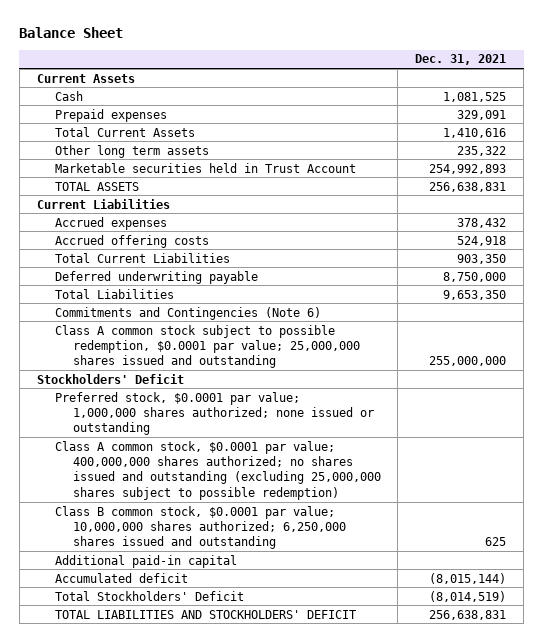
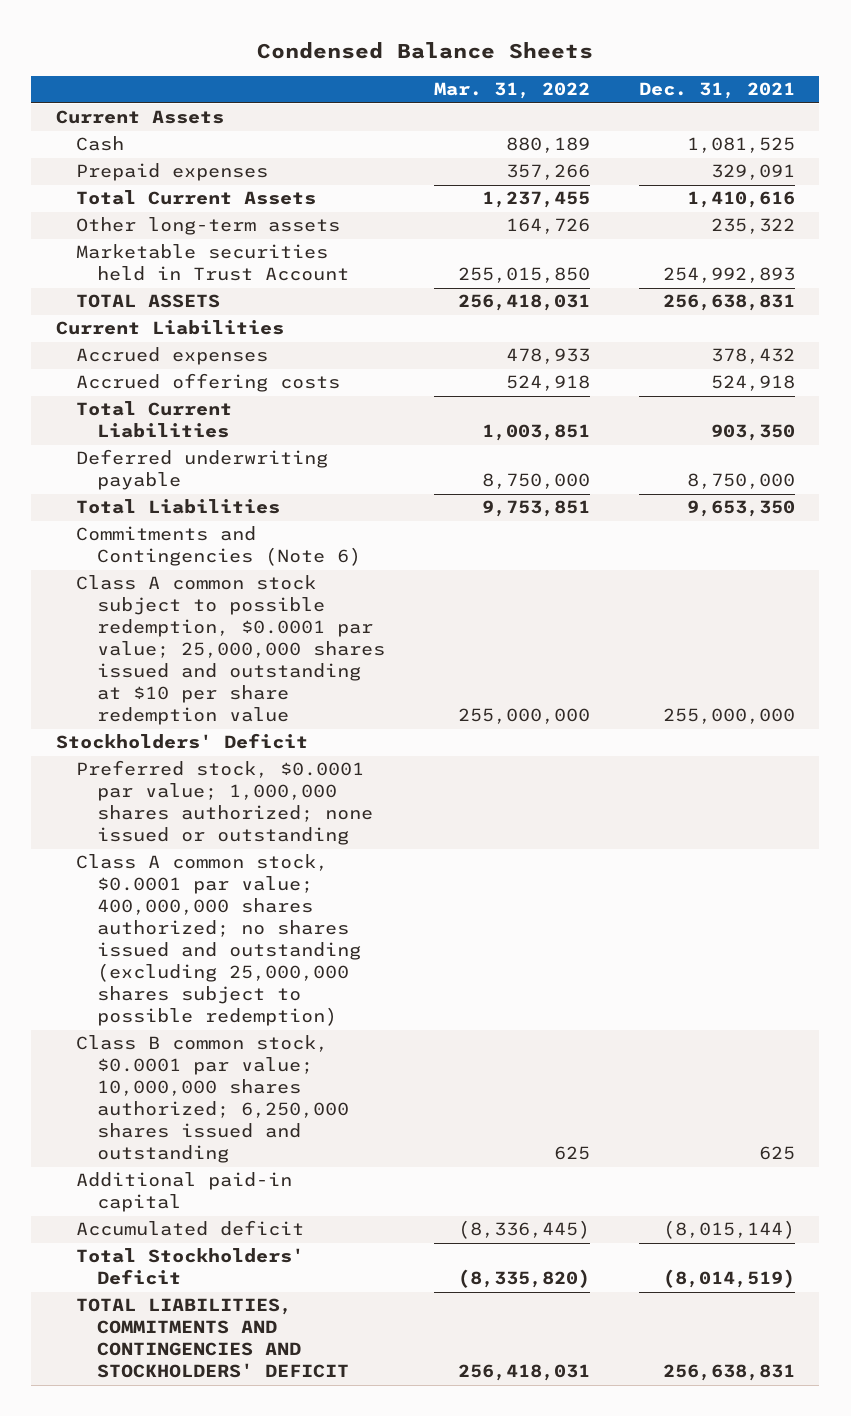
- Balance Sheet
+ Condensed Balance Sheets
- | Dec. 31, 2021
+ | Mar. 31, 2022 | Dec. 31, 2021
- Other long term assets | 235,322
+ Other long-term assets | 164,726 | 235,322
- Class A common stock subject to possible redemption, $0.0001 par value; 25,000,000 shares issued and outstanding | 255,000,000
+ Class A common stock subject to possible redemption, $0.0001 par value; 25,000,000 shares issued and outstanding at $10 per share redemption value | 255,000,000 | 255,000,000
- TOTAL LIABILITIES AND STOCKHOLDERS' DEFICIT | 256,638,831
+ TOTAL LIABILITIES, COMMITMENTS AND CONTINGENCIES AND STOCKHOLDERS' DEFICIT | 256,418,031 | 256,638,831

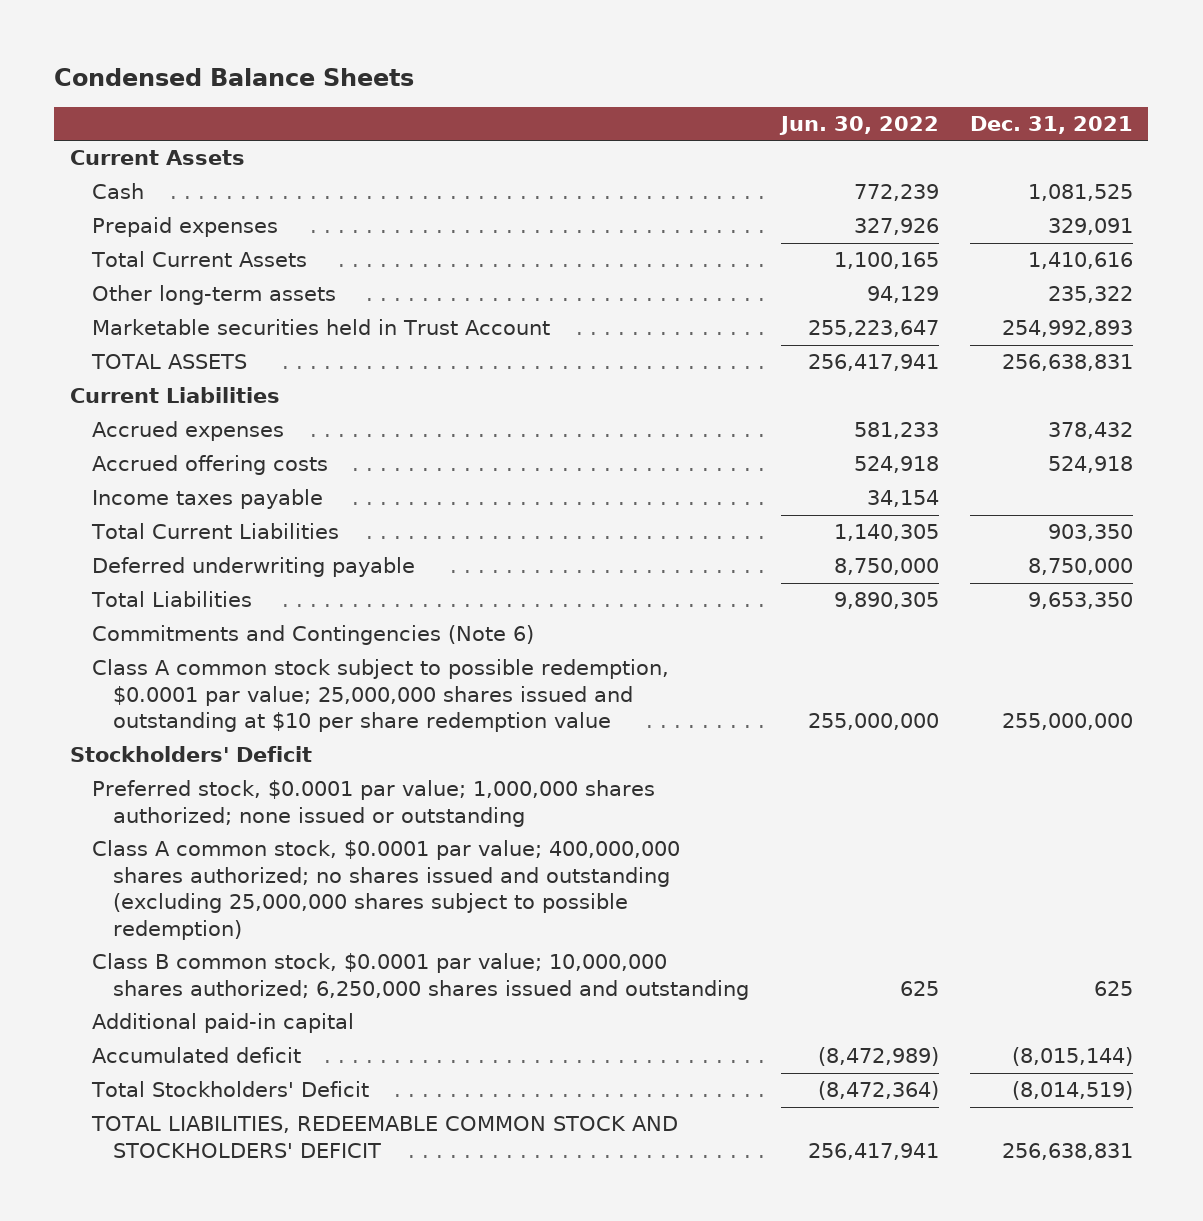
- | Mar. 31, 2022 | Dec. 31, 2021
+ | Jun. 30, 2022 | Dec. 31, 2021
+ Income taxes payable | 34,154 |
- TOTAL LIABILITIES, COMMITMENTS AND CONTINGENCIES AND STOCKHOLDERS' DEFICIT | 256,418,031 | 256,638,831
+ TOTAL LIABILITIES, REDEEMABLE COMMON STOCK AND STOCKHOLDERS' DEFICIT | 256,417,941 | 256,638,831

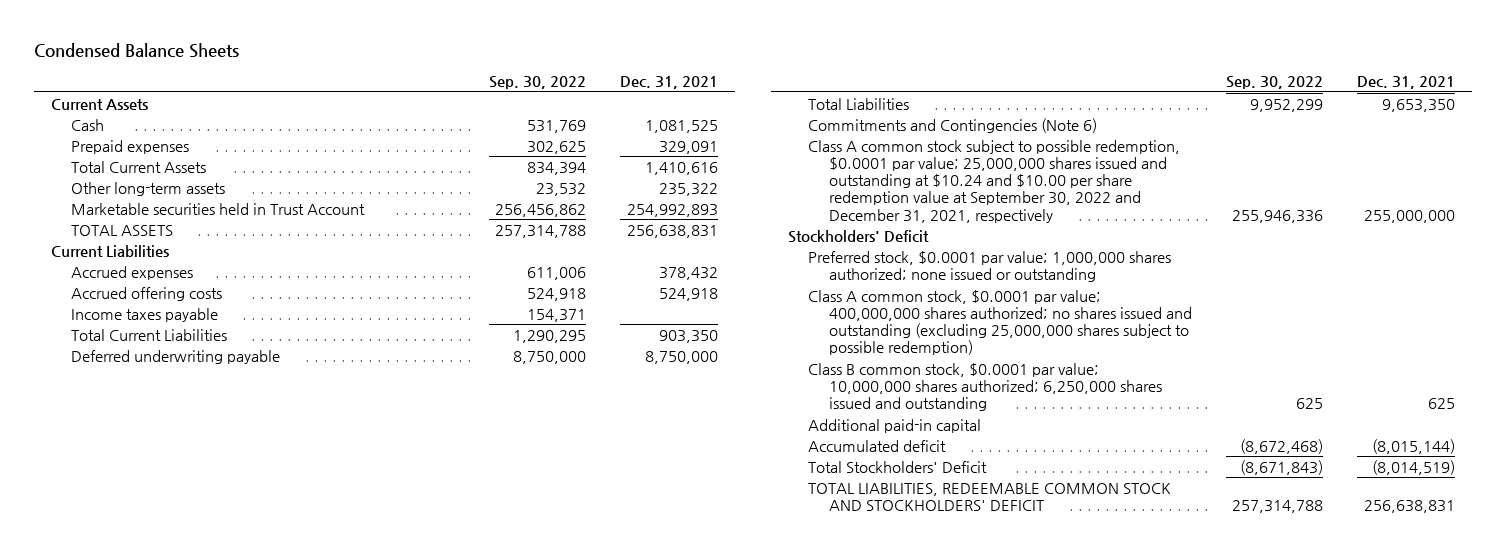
- | Jun. 30, 2022 | Dec. 31, 2021
+ | Sep. 30, 2022 | Dec. 31, 2021
- Class A common stock subject to possible redemption, $0.0001 par value; 25,000,000 shares issued and outstanding at $10 per share redemption value | 255,000,000 | 255,000,000
+ Class A common stock subject to possible redemption, $0.0001 par value; 25,000,000 shares issued and outstanding at $10.24 and $10.00 per share redemption value at September 30, 2022 and December 31, 2021, respectively | 255,946,336 | 255,000,000

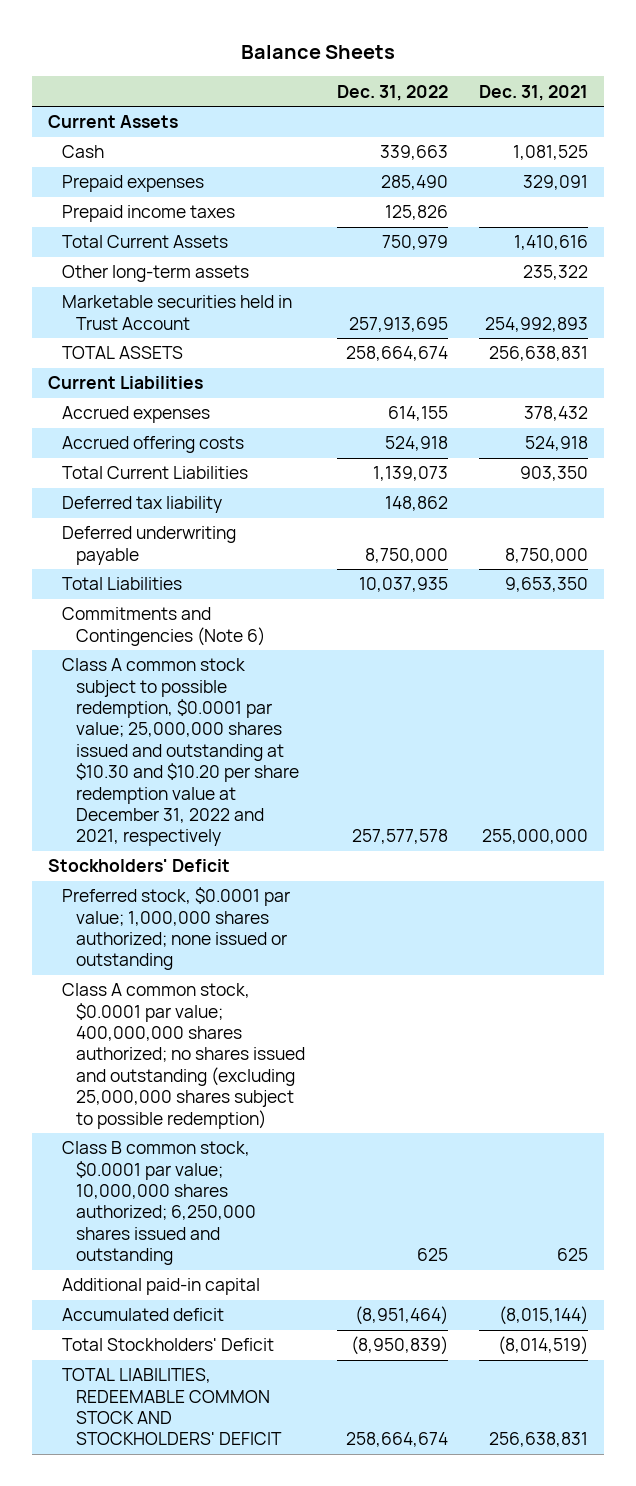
- Condensed Balance Sheets
+ Balance Sheets
- | Sep. 30, 2022 | Dec. 31, 2021
+ | Dec. 31, 2022 | Dec. 31, 2021
+ Prepaid income taxes | 125,826 |
- Income taxes payable | 154,371 |
+ Deferred tax liability | 148,862 |
- Class A common stock subject to possible redemption, $0.0001 par value; 25,000,000 shares issued and outstanding at $10.24 and $10.00 per share redemption value at September 30, 2022 and December 31, 2021, respectively | 255,946,336 | 255,000,000
+ Class A common stock subject to possible redemption, $0.0001 par value; 25,000,000 shares issued and outstanding at $10.30 and $10.20 per share redemption value at December 31, 2022 and 2021, respectively | 257,577,578 | 255,000,000

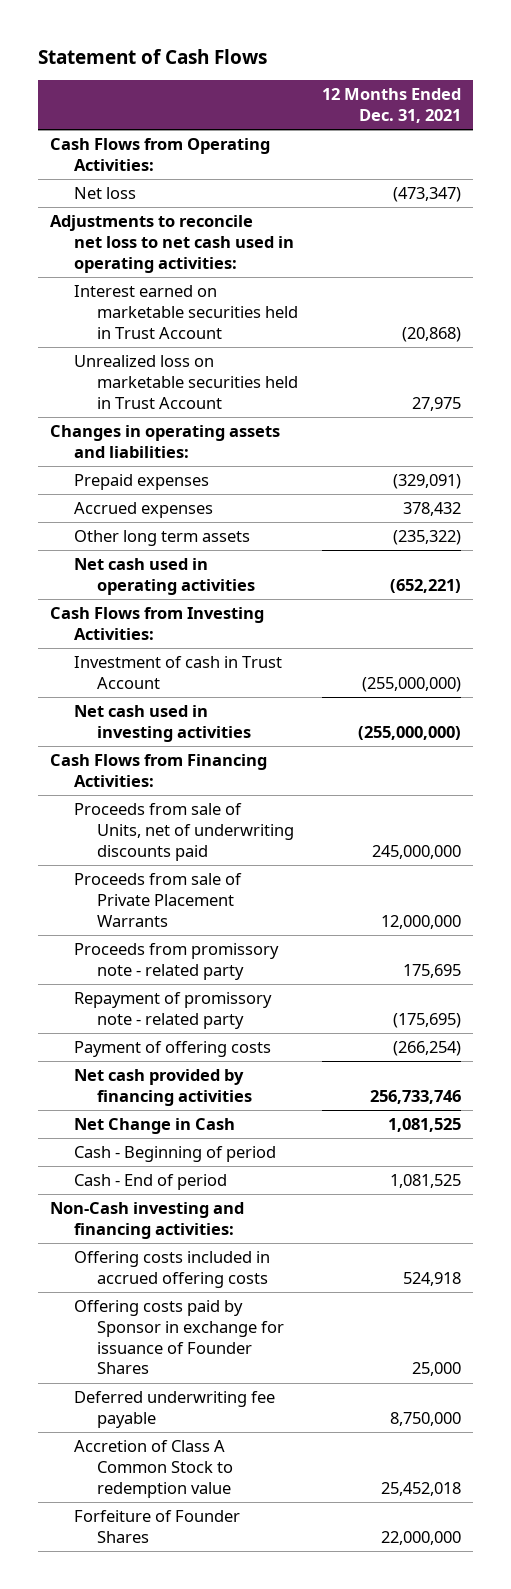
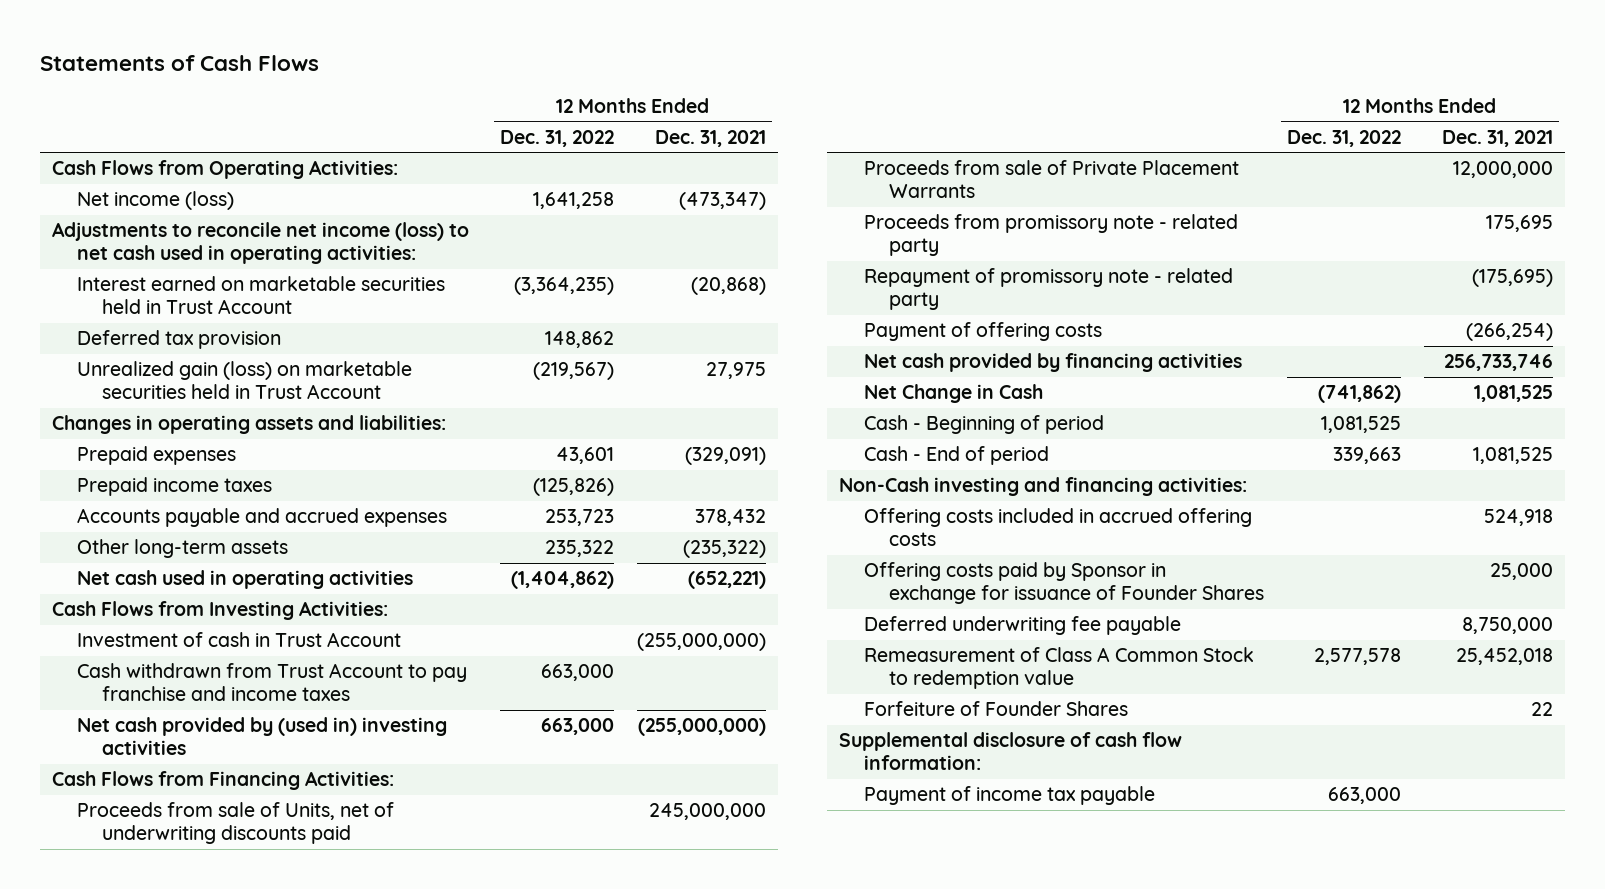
- Statement of Cash Flows
+ Statements of Cash Flows
- | 12 Months Ended Dec. 31, 2021
+ | 12 Months Ended Dec. 31, 2022 | 12 Months Ended Dec. 31, 2021
- Net loss | (473,347)
- Adjustments to reconcile net loss to net cash used in operating activities:
+ Net income (loss) | 1,641,258 | (473,347)
+ Adjustments to reconcile net income (loss) to net cash used in operating activities:
- Unrealized loss on marketable securities held in Trust Account | 27,975
+ Deferred tax provision | 148,862 |
+ Unrealized gain (loss) on marketable securities held in Trust Account | (219,567) | 27,975
- Accrued expenses | 378,432
- Other long term assets | (235,322)
+ Prepaid income taxes | (125,826) |
+ Accounts payable and accrued expenses | 253,723 | 378,432
+ Other long-term assets | 235,322 | (235,322)
- Net cash used in investing activities | (255,000,000)
+ Cash withdrawn from Trust Account to pay franchise and income taxes | 663,000 |
+ Net cash provided by (used in) investing activities | 663,000 | (255,000,000)
- Accretion of Class A Common Stock to redemption value | 25,452,018
- Forfeiture of Founder Shares | 22,000,000
+ Remeasurement of Class A Common Stock to redemption value | 2,577,578 | 25,452,018
+ Forfeiture of Founder Shares | | 22
+ Supplemental disclosure of cash flow information:
+ Payment of income tax payable | 663,000 |

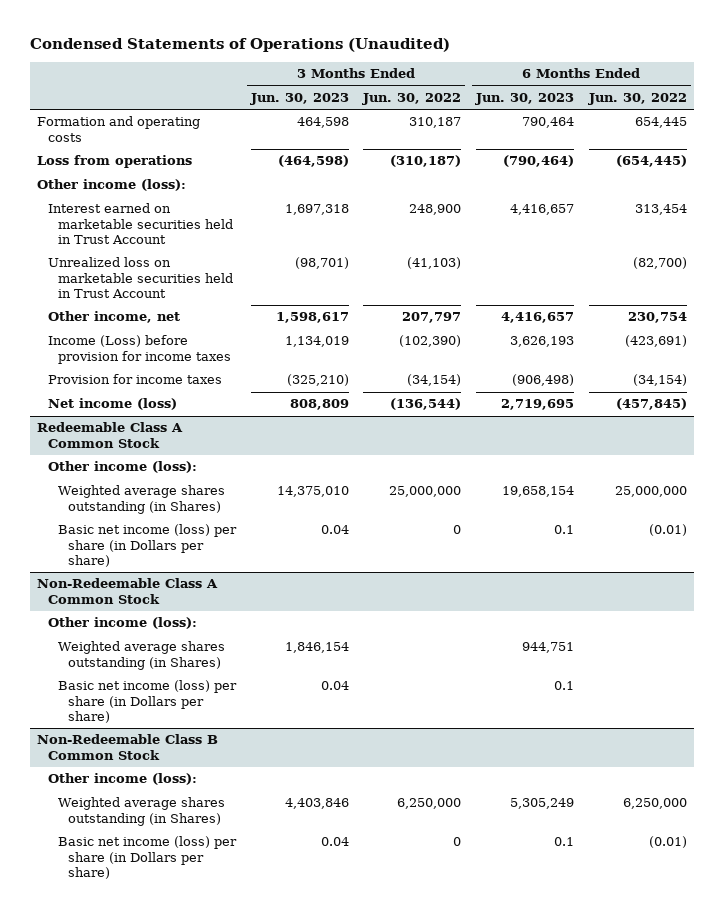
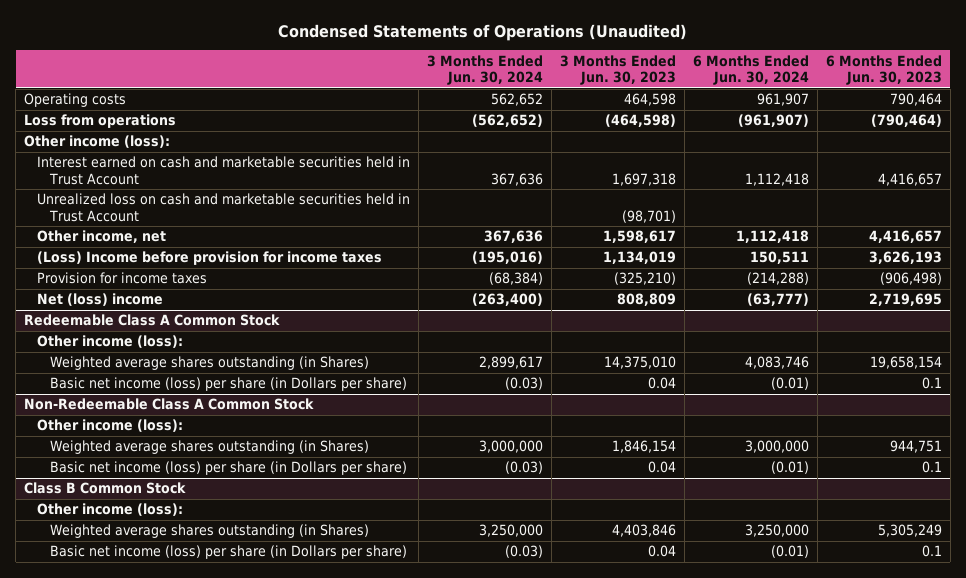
- | 3 Months Ended Jun. 30, 2023 | 3 Months Ended Jun. 30, 2022 | 6 Months Ended Jun. 30, 2023 | 6 Months Ended Jun. 30, 2022
+ | 3 Months Ended Jun. 30, 2024 | 3 Months Ended Jun. 30, 2023 | 6 Months Ended Jun. 30, 2024 | 6 Months Ended Jun. 30, 2023
- Formation and operating costs | 464,598 | 310,187 | 790,464 | 654,445
+ Operating costs | 562,652 | 464,598 | 961,907 | 790,464
- Interest earned on marketable securities held in Trust Account | 1,697,318 | 248,900 | 4,416,657 | 313,454
- Unrealized loss on marketable securities held in Trust Account | (98,701) | (41,103) | | (82,700)
+ Interest earned on cash and marketable securities held in Trust Account | 367,636 | 1,697,318 | 1,112,418 | 4,416,657
+ Unrealized loss on cash and marketable securities held in Trust Account | | (98,701) | |
- Income (Loss) before provision for income taxes | 1,134,019 | (102,390) | 3,626,193 | (423,691)
+ (Loss) Income before provision for income taxes | (195,016) | 1,134,019 | 150,511 | 3,626,193
- Net income (loss) | 808,809 | (136,544) | 2,719,695 | (457,845)
+ Net (loss) income | (263,400) | 808,809 | (63,777) | 2,719,695
- Non-Redeemable Class B Common Stock
+ Class B Common Stock

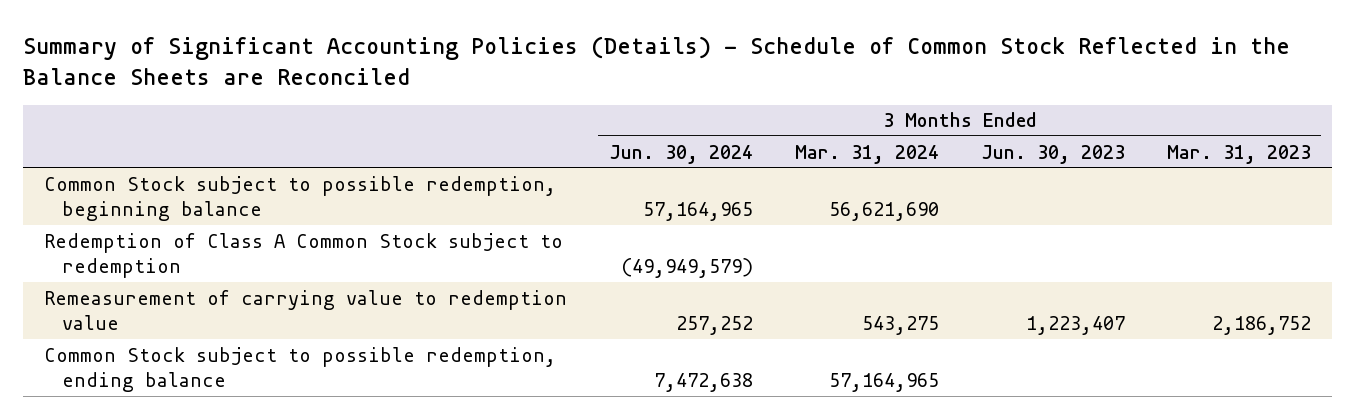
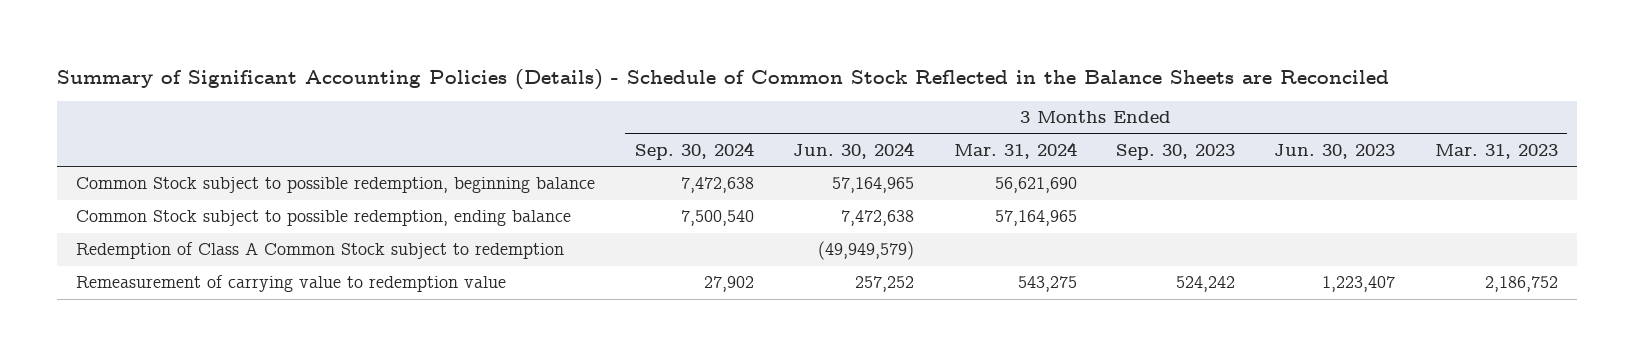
- | 3 Months Ended Jun. 30, 2024 | 3 Months Ended Mar. 31, 2024 | 3 Months Ended Jun. 30, 2023 | 3 Months Ended Mar. 31, 2023
+ | 3 Months Ended Sep. 30, 2024 | 3 Months Ended Jun. 30, 2024 | 3 Months Ended Mar. 31, 2024 | 3 Months Ended Sep. 30, 2023 | 3 Months Ended Jun. 30, 2023 | 3 Months Ended Mar. 31, 2023
moved up: Common Stock subject to possible redemption, ending balance | 7,500,540 | 7,472,638 | 57,164,965 | | |

